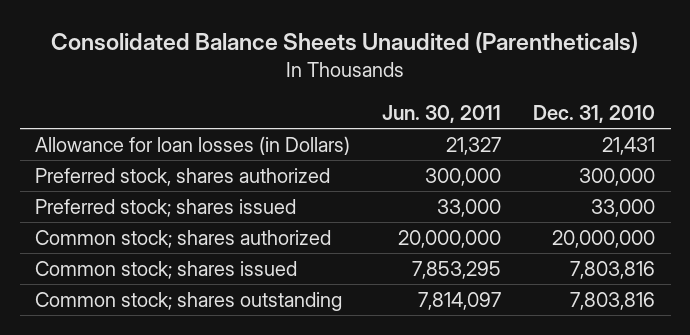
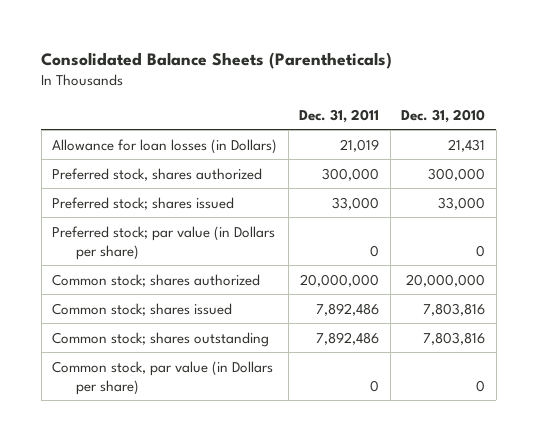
- Consolidated Balance Sheets Unaudited (Parentheticals)
+ Consolidated Balance Sheets (Parentheticals)
- | Jun. 30, 2011 | Dec. 31, 2010
+ | Dec. 31, 2011 | Dec. 31, 2010
+ Preferred stock; par value (in Dollars per share) | 0 | 0
+ Common stock, par value (in Dollars per share) | 0 | 0

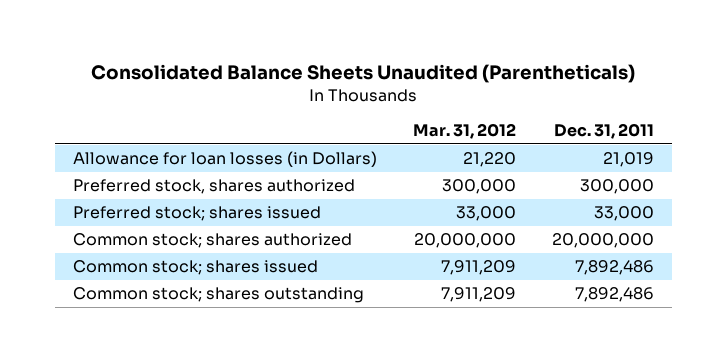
- Consolidated Balance Sheets (Parentheticals)
+ Consolidated Balance Sheets Unaudited (Parentheticals)
- | Dec. 31, 2011 | Dec. 31, 2010
+ | Mar. 31, 2012 | Dec. 31, 2011
- Preferred stock; par value (in Dollars per share) | 0 | 0
- Common stock, par value (in Dollars per share) | 0 | 0

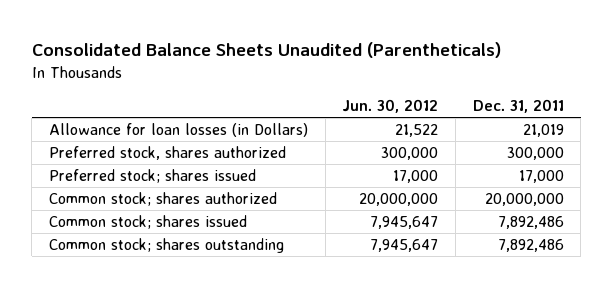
- | Mar. 31, 2012 | Dec. 31, 2011
+ | Jun. 30, 2012 | Dec. 31, 2011
- Preferred stock; shares issued | 33,000 | 33,000
+ Preferred stock; shares issued | 17,000 | 17,000

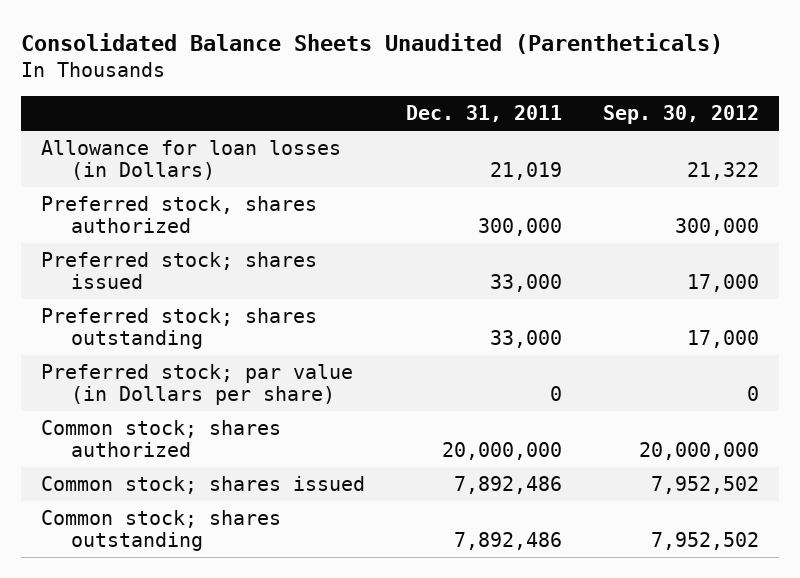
- | Jun. 30, 2012 | Dec. 31, 2011
+ | Dec. 31, 2011 | Sep. 30, 2012
- Preferred stock; shares issued | 17,000 | 17,000
+ Preferred stock; shares issued | 33,000 | 17,000
+ Preferred stock; shares outstanding | 33,000 | 17,000
+ Preferred stock; par value (in Dollars per share) | 0 | 0

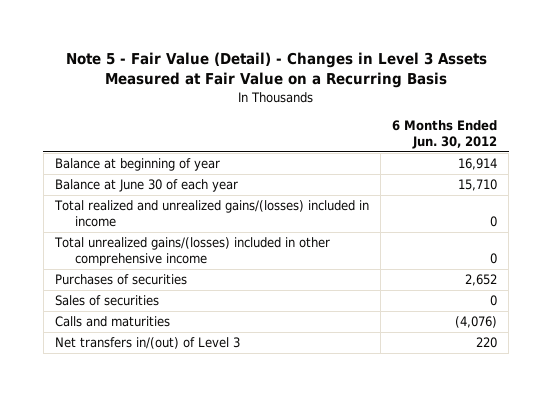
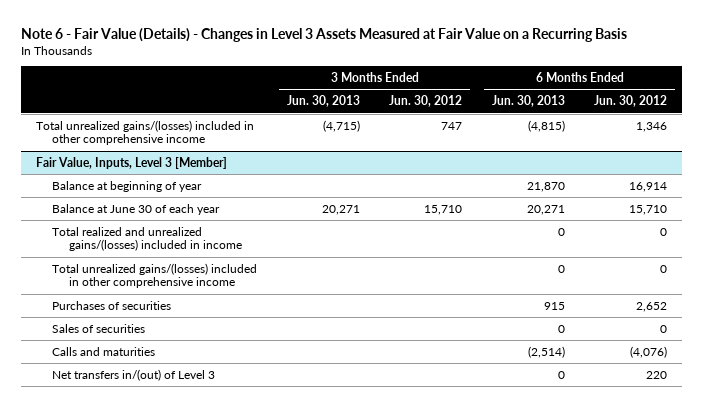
- Note 5 - Fair Value (Detail) - Changes in Level 3 Assets Measured at Fair Value on a Recurring Basis
+ Note 6 - Fair Value (Details) - Changes in Level 3 Assets Measured at Fair Value on a Recurring Basis
- | 6 Months Ended Jun. 30, 2012
+ | 3 Months Ended Jun. 30, 2013 | 3 Months Ended Jun. 30, 2012 | 6 Months Ended Jun. 30, 2013 | 6 Months Ended Jun. 30, 2012
+ Total unrealized gains/(losses) included in other comprehensive income | (4,715) | 747 | (4,815) | 1,346
+ Fair Value, Inputs, Level 3 [Member]

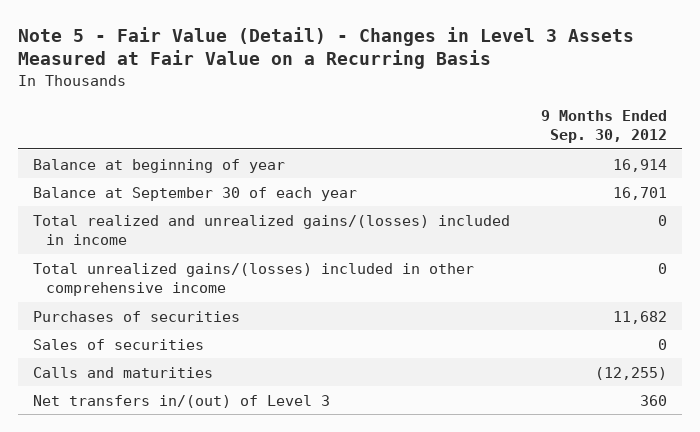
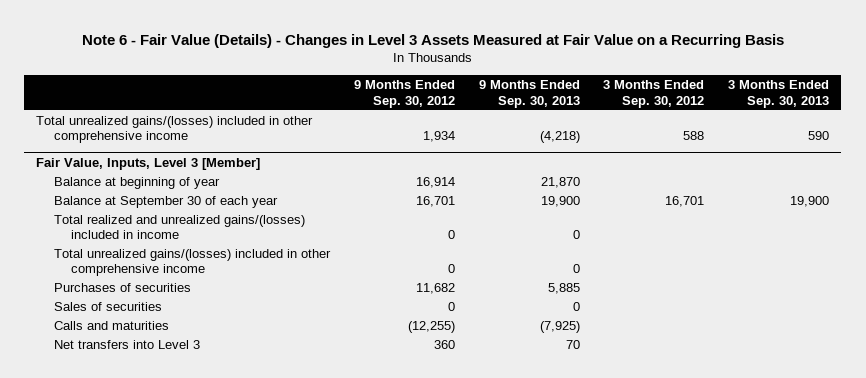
- Note 5 - Fair Value (Detail) - Changes in Level 3 Assets Measured at Fair Value on a Recurring Basis
+ Note 6 - Fair Value (Details) - Changes in Level 3 Assets Measured at Fair Value on a Recurring Basis
- | 9 Months Ended Sep. 30, 2012
+ | 9 Months Ended Sep. 30, 2012 | 9 Months Ended Sep. 30, 2013 | 3 Months Ended Sep. 30, 2012 | 3 Months Ended Sep. 30, 2013
+ Total unrealized gains/(losses) included in other comprehensive income | 1,934 | (4,218) | 588 | 590
+ Fair Value, Inputs, Level 3 [Member]
- Net transfers in/(out) of Level 3 | 360
+ Net transfers into Level 3 | 360 | 70 | |

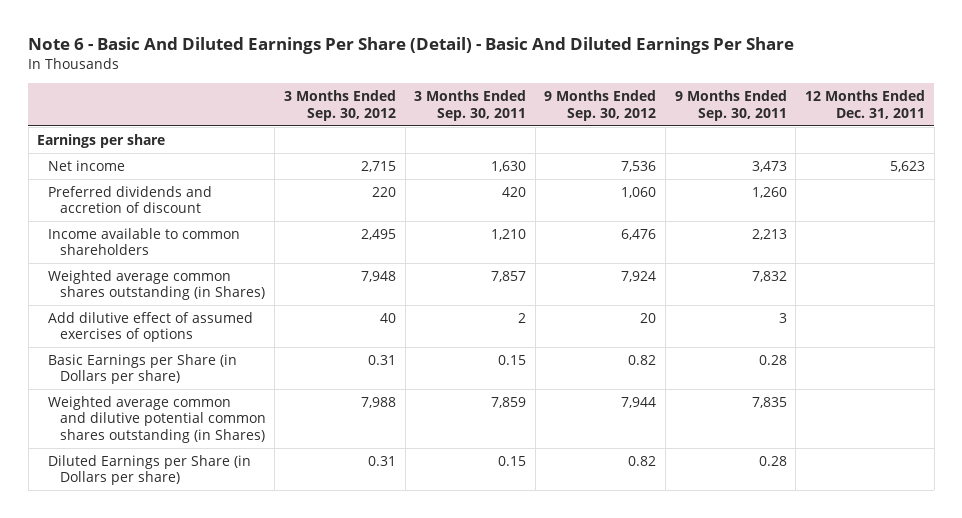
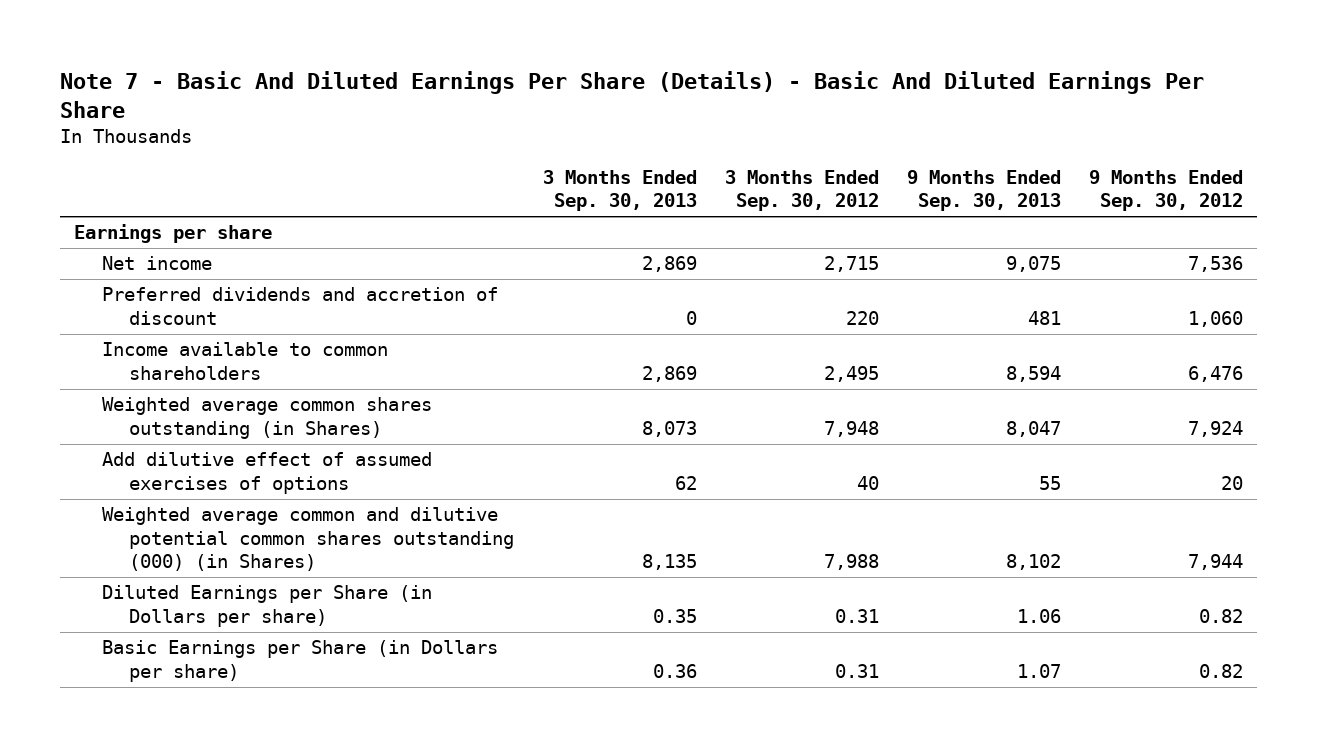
- Note 6 - Basic And Diluted Earnings Per Share (Detail) - Basic And Diluted Earnings Per Share
+ Note 7 - Basic And Diluted Earnings Per Share (Details) - Basic And Diluted Earnings Per Share
- | 3 Months Ended Sep. 30, 2012 | 3 Months Ended Sep. 30, 2011 | 9 Months Ended Sep. 30, 2012 | 9 Months Ended Sep. 30, 2011 | 12 Months Ended Dec. 31, 2011
+ | 3 Months Ended Sep. 30, 2013 | 3 Months Ended Sep. 30, 2012 | 9 Months Ended Sep. 30, 2013 | 9 Months Ended Sep. 30, 2012
- Weighted average common and dilutive potential common shares outstanding (in Shares) | 7,988 | 7,859 | 7,944 | 7,835 |
+ Weighted average common and dilutive potential common shares outstanding (000) (in Shares) | 8,135 | 7,988 | 8,102 | 7,944
moved down: Basic Earnings per Share (in Dollars per share) | 0.36 | 0.31 | 1.07 | 0.82

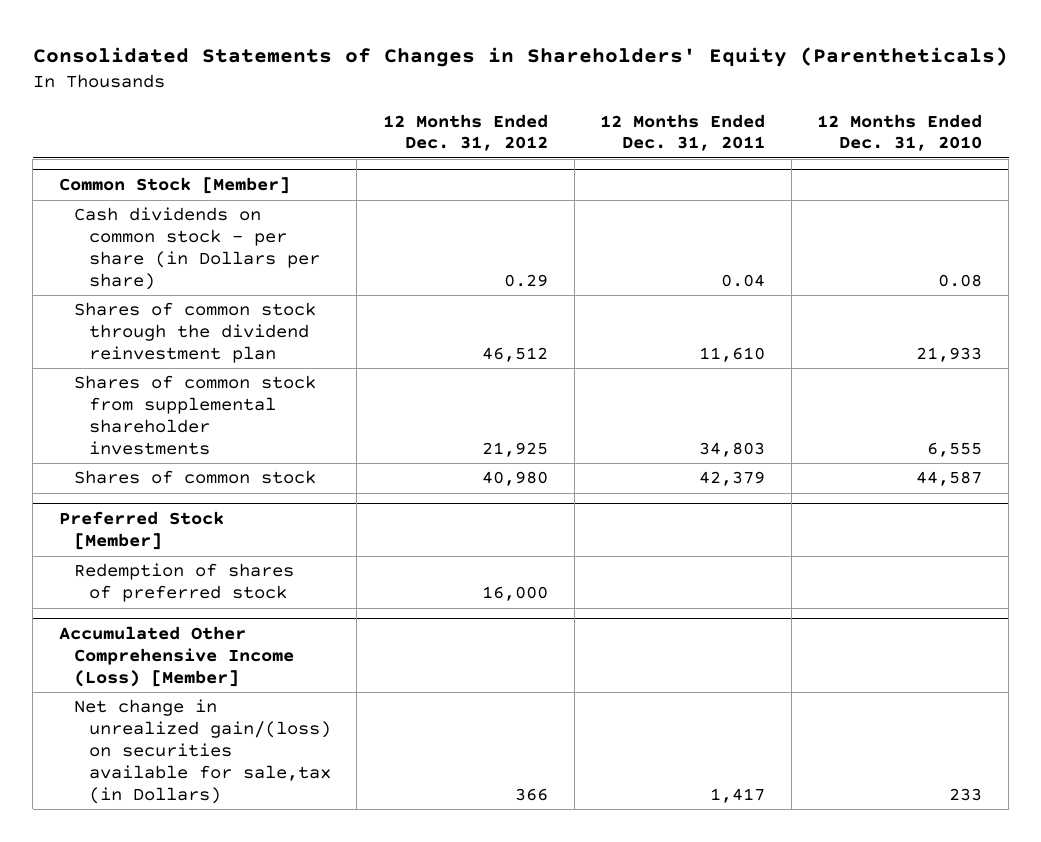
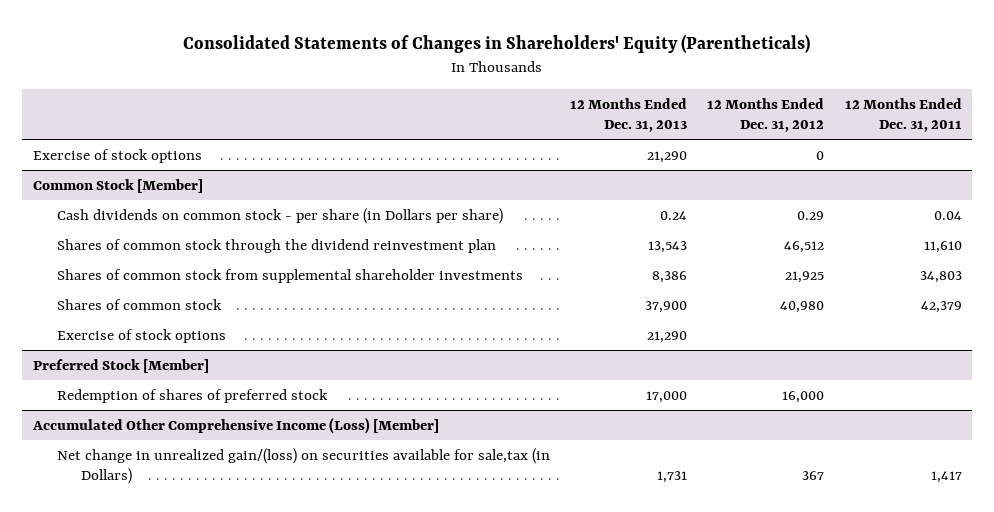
- | 12 Months Ended Dec. 31, 2012 | 12 Months Ended Dec. 31, 2011 | 12 Months Ended Dec. 31, 2010
+ | 12 Months Ended Dec. 31, 2013 | 12 Months Ended Dec. 31, 2012 | 12 Months Ended Dec. 31, 2011
+ Exercise of stock options | 21,290 | 0 |
@ Common Stock [Member]
+ Exercise of stock options | 21,290 | |
@ Accumulated Other Comprehensive Income (Loss) [Member]
- Net change in unrealized gain/(loss) on securities available for sale,tax (in Dollars) | 366 | 1,417 | 233
+ Net change in unrealized gain/(loss) on securities available for sale,tax (in Dollars) | 1,731 | 367 | 1,417

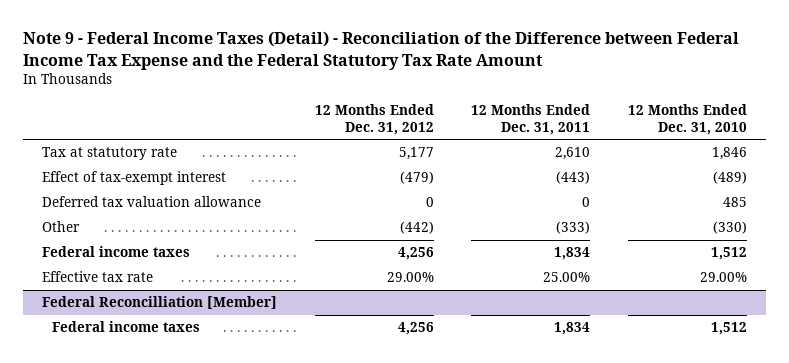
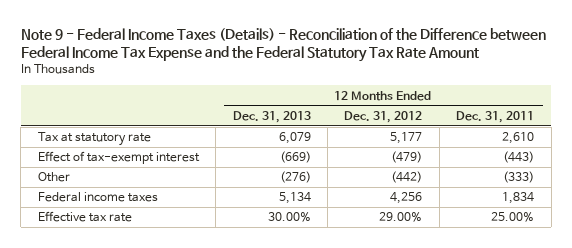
- Note 9 - Federal Income Taxes (Detail) - Reconciliation of the Difference between Federal Income Tax Expense and the Federal Statutory Tax Rate Amount
+ Note 9 - Federal Income Taxes (Details) - Reconciliation of the Difference between Federal Income Tax Expense and the Federal Statutory Tax Rate Amount
- | 12 Months Ended Dec. 31, 2012 | 12 Months Ended Dec. 31, 2011 | 12 Months Ended Dec. 31, 2010
+ | 12 Months Ended Dec. 31, 2013 | 12 Months Ended Dec. 31, 2012 | 12 Months Ended Dec. 31, 2011
- Deferred tax valuation allowance | 0 | 0 | 485
- Federal Reconcilliation [Member]
- Federal income taxes | 4,256 | 1,834 | 1,512

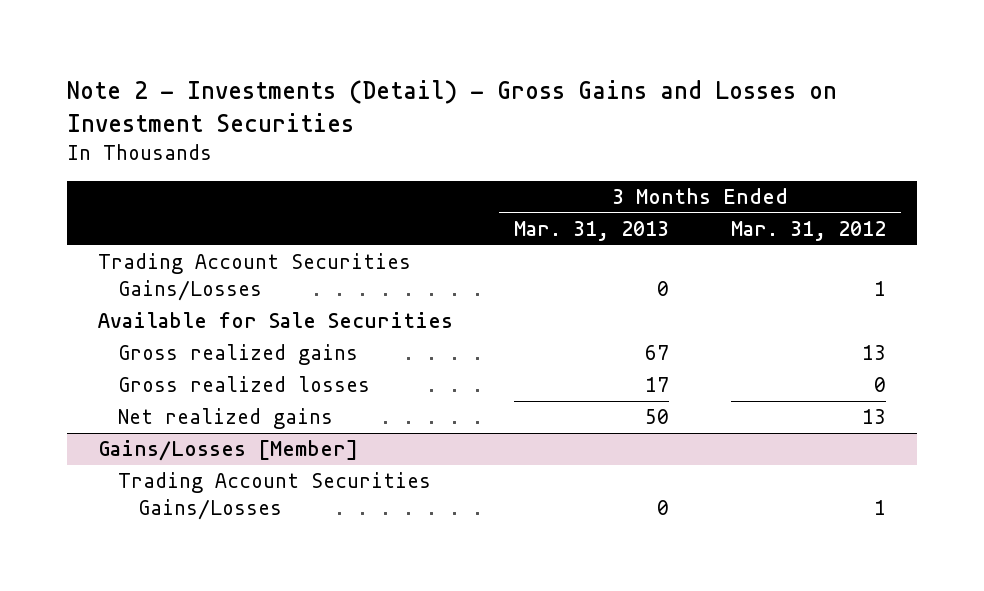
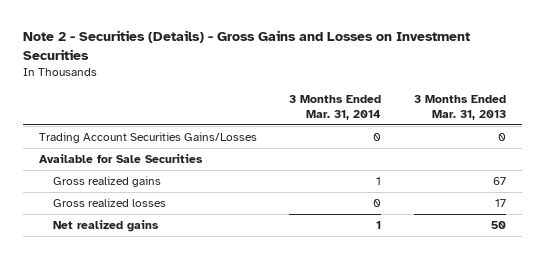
- Note 2 - Investments (Detail) - Gross Gains and Losses on Investment Securities
+ Note 2 - Securities (Details) - Gross Gains and Losses on Investment Securities
- | 3 Months Ended Mar. 31, 2013 | 3 Months Ended Mar. 31, 2012
+ | 3 Months Ended Mar. 31, 2014 | 3 Months Ended Mar. 31, 2013
- Gains/Losses [Member]
- Trading Account Securities Gains/Losses | 0 | 1

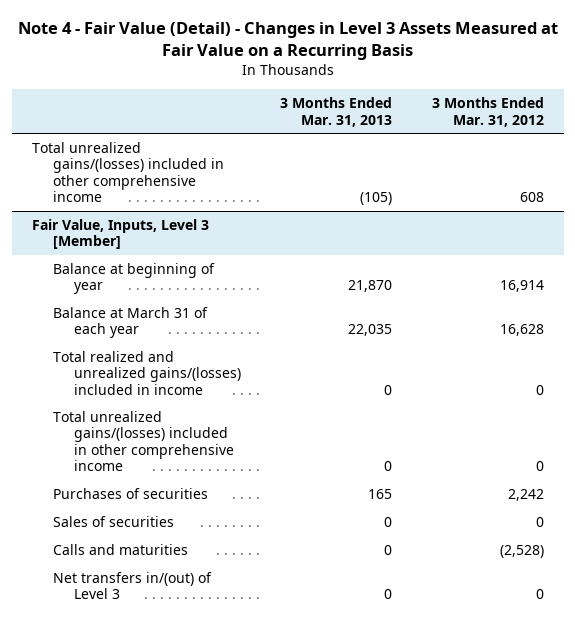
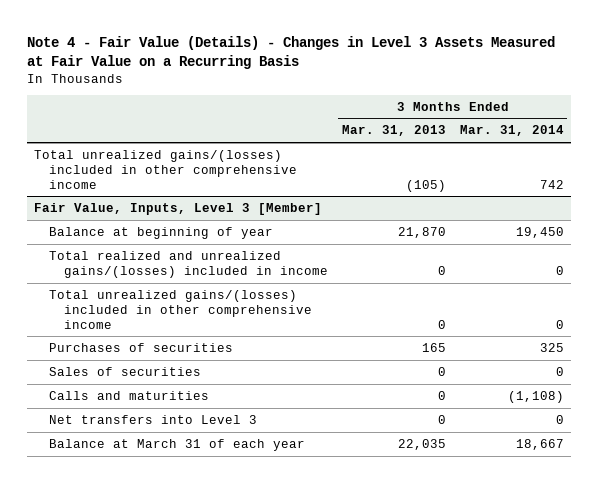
- Note 4 - Fair Value (Detail) - Changes in Level 3 Assets Measured at Fair Value on a Recurring Basis
+ Note 4 - Fair Value (Details) - Changes in Level 3 Assets Measured at Fair Value on a Recurring Basis
- | 3 Months Ended Mar. 31, 2013 | 3 Months Ended Mar. 31, 2012
+ | 3 Months Ended Mar. 31, 2013 | 3 Months Ended Mar. 31, 2014
@ Fair Value, Inputs, Level 3 [Member]
- Net transfers in/(out) of Level 3 | 0 | 0
+ Net transfers into Level 3 | 0 | 0
moved down: Balance at March 31 of each year | 22,035 | 18,667

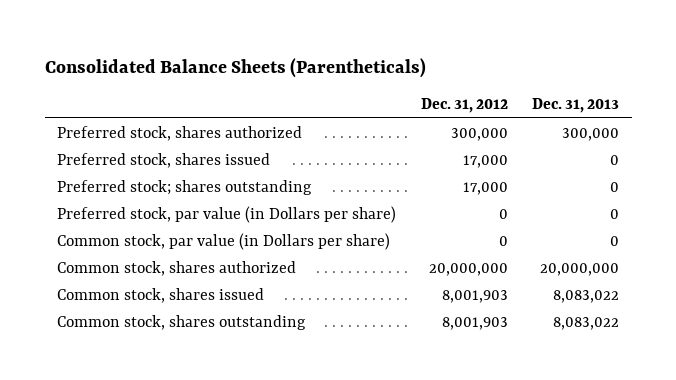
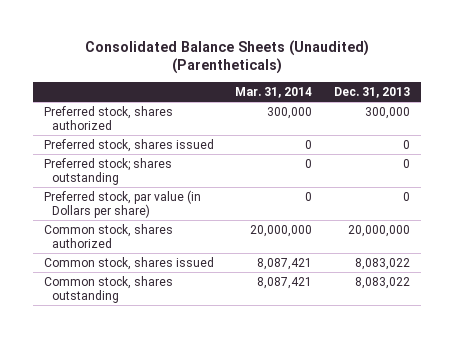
- Consolidated Balance Sheets (Parentheticals)
+ Consolidated Balance Sheets (Unaudited) (Parentheticals)
- | Dec. 31, 2012 | Dec. 31, 2013
+ | Mar. 31, 2014 | Dec. 31, 2013
- Common stock, par value (in Dollars per share) | 0 | 0

